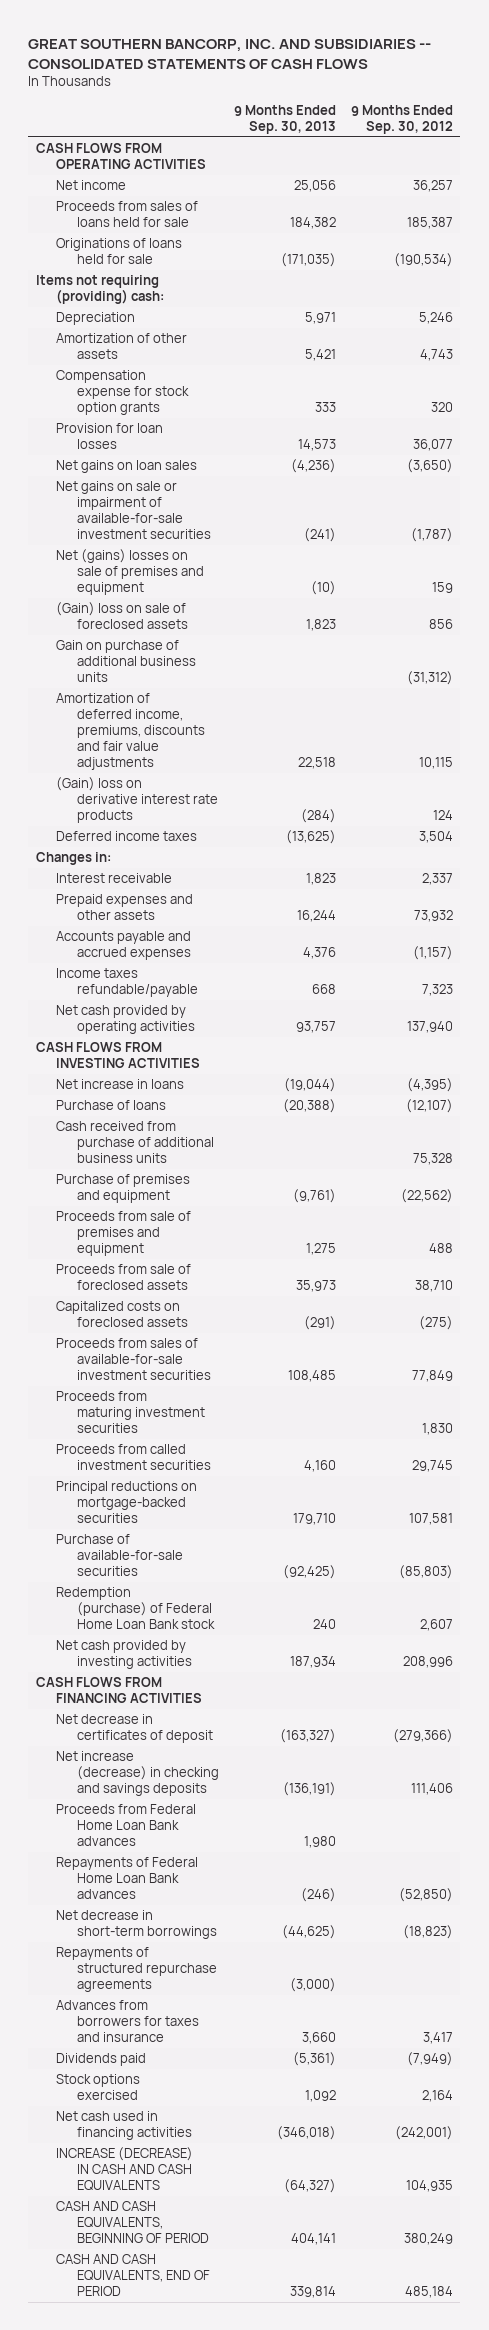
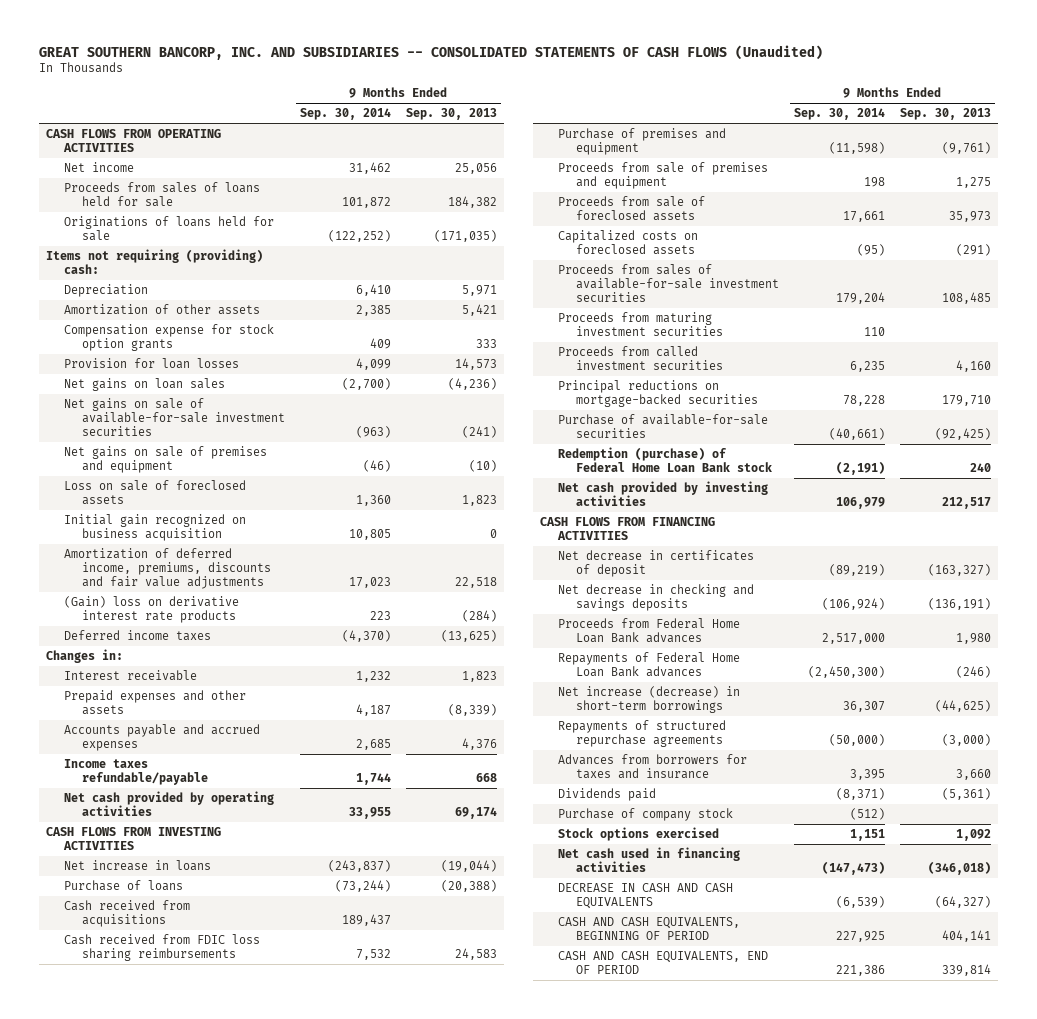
- GREAT SOUTHERN BANCORP, INC. AND SUBSIDIARIES -- CONSOLIDATED STATEMENTS OF CASH FLOWS
+ GREAT SOUTHERN BANCORP, INC. AND SUBSIDIARIES -- CONSOLIDATED STATEMENTS OF CASH FLOWS (Unaudited)
- | 9 Months Ended Sep. 30, 2013 | 9 Months Ended Sep. 30, 2012
+ | 9 Months Ended Sep. 30, 2014 | 9 Months Ended Sep. 30, 2013
- Net gains on sale or impairment of available-for-sale investment securities | (241) | (1,787)
- Net (gains) losses on sale of premises and equipment | (10) | 159
- (Gain) loss on sale of foreclosed assets | 1,823 | 856
- Gain on purchase of additional business units | | (31,312)
+ Net gains on sale of available-for-sale investment securities | (963) | (241)
+ Net gains on sale of premises and equipment | (46) | (10)
+ Loss on sale of foreclosed assets | 1,360 | 1,823
+ Initial gain recognized on business acquisition | 10,805 | 0
- Prepaid expenses and other assets | 16,244 | 73,932
+ Prepaid expenses and other assets | 4,187 | (8,339)
- Net cash provided by operating activities | 93,757 | 137,940
+ Net cash provided by operating activities | 33,955 | 69,174
- Cash received from purchase of additional business units | | 75,328
+ Cash received from acquisitions | 189,437 |
+ Cash received from FDIC loss sharing reimbursements | 7,532 | 24,583
- Net cash provided by investing activities | 187,934 | 208,996
+ Net cash provided by investing activities | 106,979 | 212,517
- Net increase (decrease) in checking and savings deposits | (136,191) | 111,406
+ Net decrease in checking and savings deposits | (106,924) | (136,191)
- Net decrease in short-term borrowings | (44,625) | (18,823)
+ Net increase (decrease) in short-term borrowings | 36,307 | (44,625)
+ Purchase of company stock | (512) |
- INCREASE (DECREASE) IN CASH AND CASH EQUIVALENTS | (64,327) | 104,935
+ DECREASE IN CASH AND CASH EQUIVALENTS | (6,539) | (64,327)

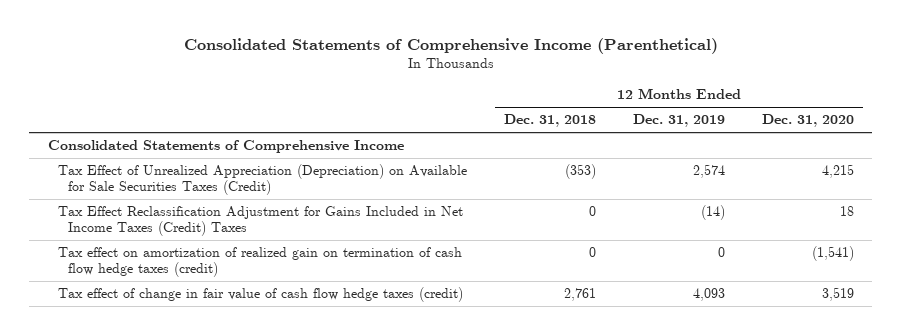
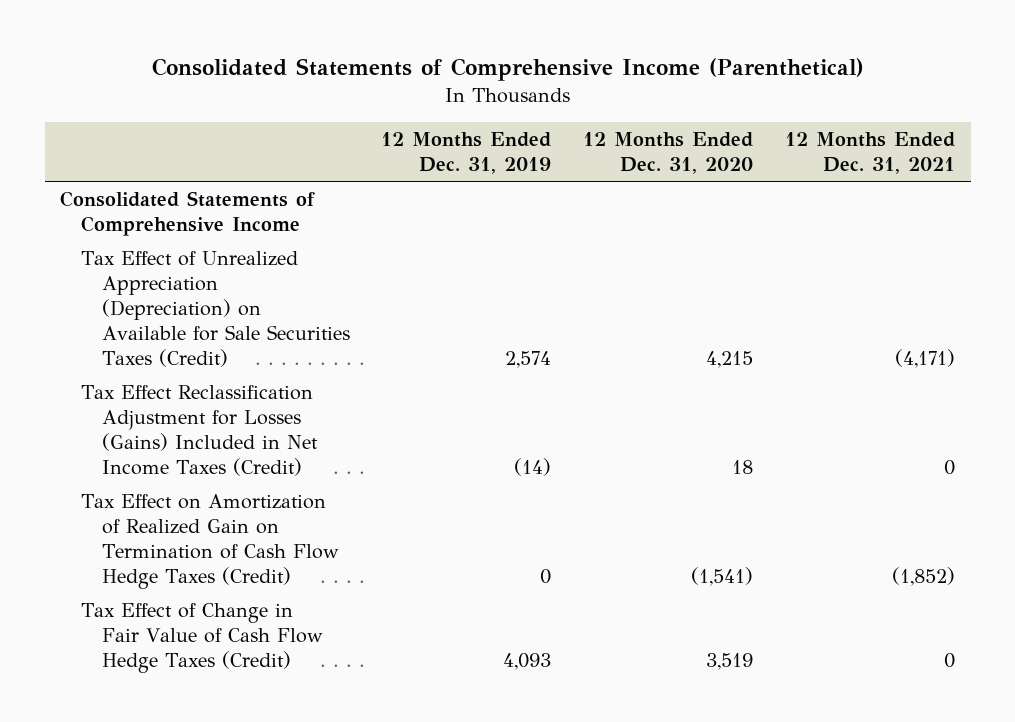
- | 12 Months Ended Dec. 31, 2018 | 12 Months Ended Dec. 31, 2019 | 12 Months Ended Dec. 31, 2020
+ | 12 Months Ended Dec. 31, 2019 | 12 Months Ended Dec. 31, 2020 | 12 Months Ended Dec. 31, 2021
- Tax Effect Reclassification Adjustment for Gains Included in Net Income Taxes (Credit) Taxes | 0 | (14) | 18
- Tax effect on amortization of realized gain on termination of cash flow hedge taxes (credit) | 0 | 0 | (1,541)
- Tax effect of change in fair value of cash flow hedge taxes (credit) | 2,761 | 4,093 | 3,519
+ Tax Effect Reclassification Adjustment for Losses (Gains) Included in Net Income Taxes (Credit) | (14) | 18 | 0
+ Tax Effect on Amortization of Realized Gain on Termination of Cash Flow Hedge Taxes (Credit) | 0 | (1,541) | (1,852)
+ Tax Effect of Change in Fair Value of Cash Flow Hedge Taxes (Credit) | 4,093 | 3,519 | 0

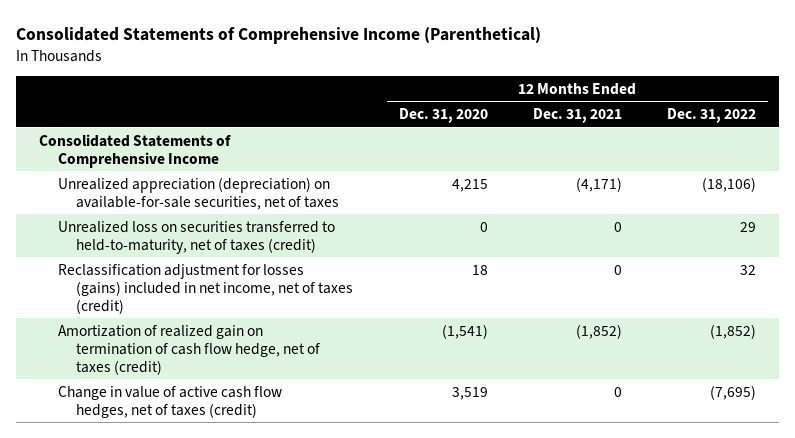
- | 12 Months Ended Dec. 31, 2019 | 12 Months Ended Dec. 31, 2020 | 12 Months Ended Dec. 31, 2021
+ | 12 Months Ended Dec. 31, 2020 | 12 Months Ended Dec. 31, 2021 | 12 Months Ended Dec. 31, 2022
- Tax Effect of Unrealized Appreciation (Depreciation) on Available for Sale Securities Taxes (Credit) | 2,574 | 4,215 | (4,171)
- Tax Effect Reclassification Adjustment for Losses (Gains) Included in Net Income Taxes (Credit) | (14) | 18 | 0
- Tax Effect on Amortization of Realized Gain on Termination of Cash Flow Hedge Taxes (Credit) | 0 | (1,541) | (1,852)
- Tax Effect of Change in Fair Value of Cash Flow Hedge Taxes (Credit) | 4,093 | 3,519 | 0
+ Unrealized appreciation (depreciation) on available-for-sale securities, net of taxes | 4,215 | (4,171) | (18,106)
+ Unrealized loss on securities transferred to held-to-maturity, net of taxes (credit) | 0 | 0 | 29
+ Reclassification adjustment for losses (gains) included in net income, net of taxes (credit) | 18 | 0 | 32
+ Amortization of realized gain on termination of cash flow hedge, net of taxes (credit) | (1,541) | (1,852) | (1,852)
+ Change in value of active cash flow hedges, net of taxes (credit) | 3,519 | 0 | (7,695)

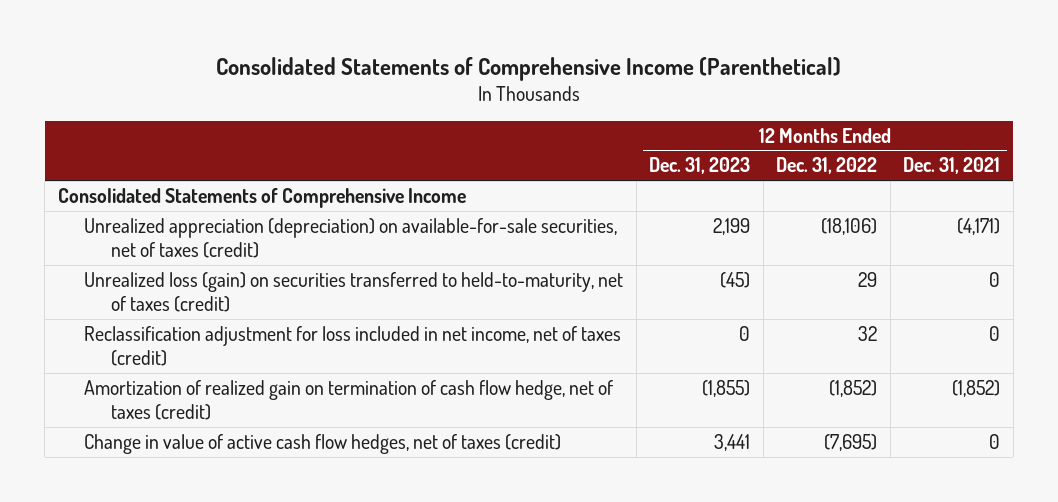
- | 12 Months Ended Dec. 31, 2020 | 12 Months Ended Dec. 31, 2021 | 12 Months Ended Dec. 31, 2022
+ | 12 Months Ended Dec. 31, 2023 | 12 Months Ended Dec. 31, 2022 | 12 Months Ended Dec. 31, 2021
- Unrealized appreciation (depreciation) on available-for-sale securities, net of taxes | 4,215 | (4,171) | (18,106)
- Unrealized loss on securities transferred to held-to-maturity, net of taxes (credit) | 0 | 0 | 29
- Reclassification adjustment for losses (gains) included in net income, net of taxes (credit) | 18 | 0 | 32
+ Unrealized appreciation (depreciation) on available-for-sale securities, net of taxes (credit) | 2,199 | (18,106) | (4,171)
+ Unrealized loss (gain) on securities transferred to held-to-maturity, net of taxes (credit) | (45) | 29 | 0
+ Reclassification adjustment for loss included in net income, net of taxes (credit) | 0 | 32 | 0

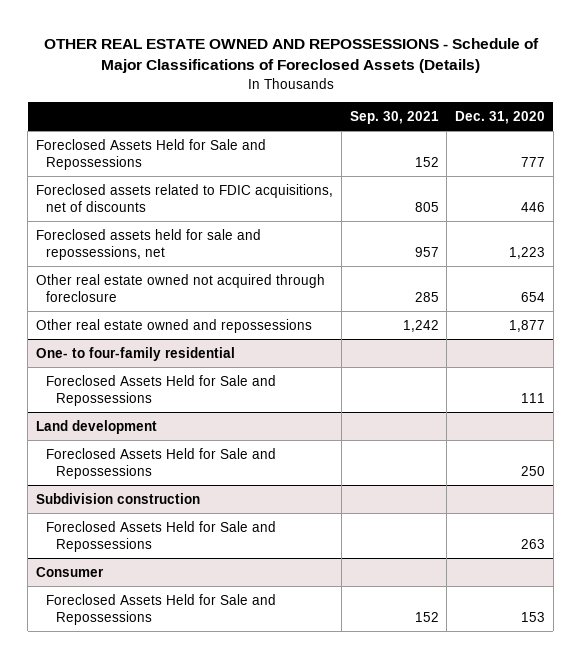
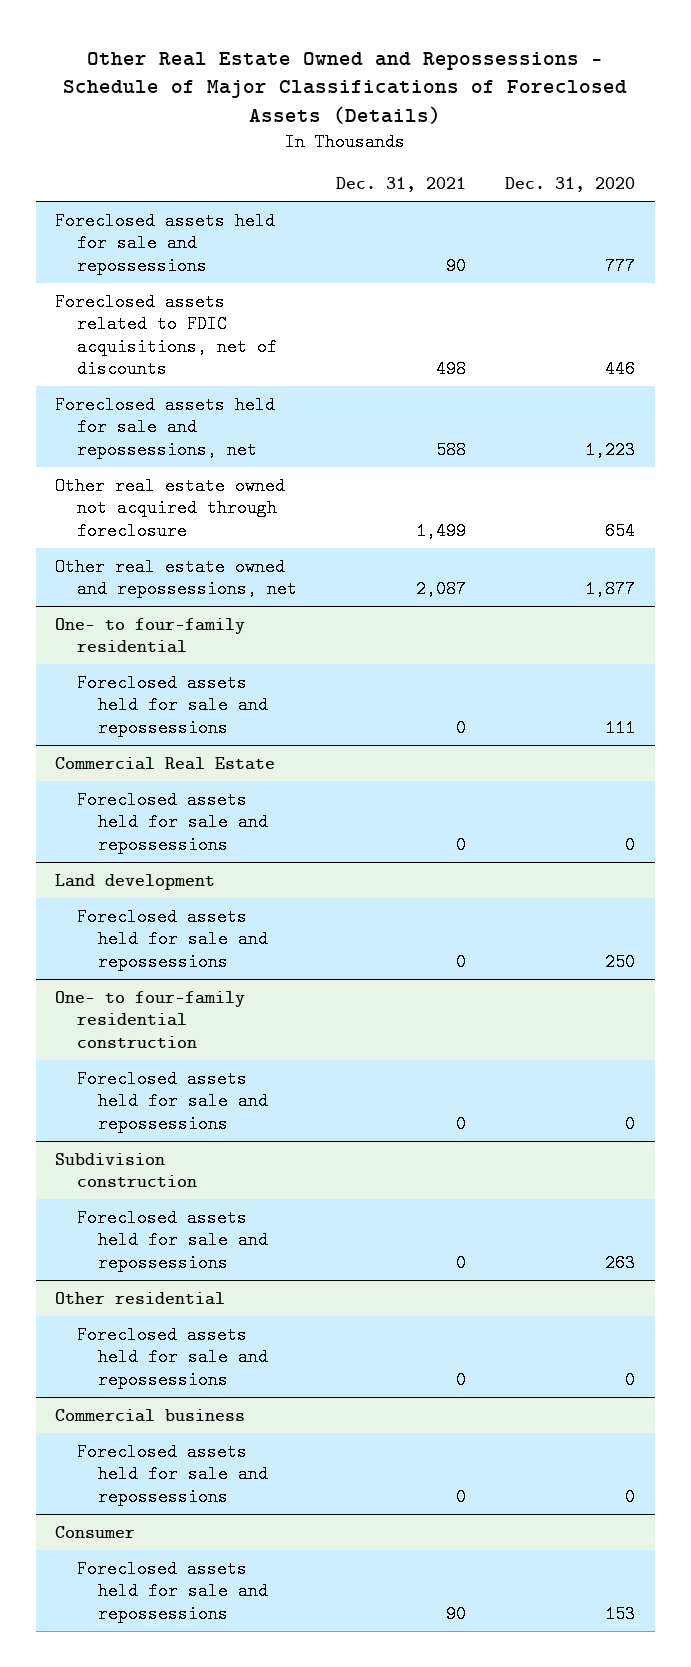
- OTHER REAL ESTATE OWNED AND REPOSSESSIONS - Schedule of Major Classifications of Foreclosed Assets (Details)
+ Other Real Estate Owned and Repossessions - Schedule of Major Classifications of Foreclosed Assets (Details)
- | Sep. 30, 2021 | Dec. 31, 2020
+ | Dec. 31, 2021 | Dec. 31, 2020
- Foreclosed Assets Held for Sale and Repossessions | 152 | 777
+ Foreclosed assets held for sale and repossessions | 90 | 777
- Other real estate owned and repossessions | 1,242 | 1,877
+ Other real estate owned and repossessions, net | 2,087 | 1,877
@ One- to four-family residential
- Foreclosed Assets Held for Sale and Repossessions | | 111
+ Foreclosed assets held for sale and repossessions | 0 | 111
+ Commercial Real Estate
+ Foreclosed assets held for sale and repossessions | 0 | 0
@ Land development
- Foreclosed Assets Held for Sale and Repossessions | | 250
+ Foreclosed assets held for sale and repossessions | 0 | 250
+ One- to four-family residential construction
+ Foreclosed assets held for sale and repossessions | 0 | 0
@ Subdivision construction
- Foreclosed Assets Held for Sale and Repossessions | | 263
+ Foreclosed assets held for sale and repossessions | 0 | 263
+ Other residential
+ Foreclosed assets held for sale and repossessions | 0 | 0
+ Commercial business
+ Foreclosed assets held for sale and repossessions | 0 | 0
@ Consumer
- Foreclosed Assets Held for Sale and Repossessions | 152 | 153
+ Foreclosed assets held for sale and repossessions | 90 | 153

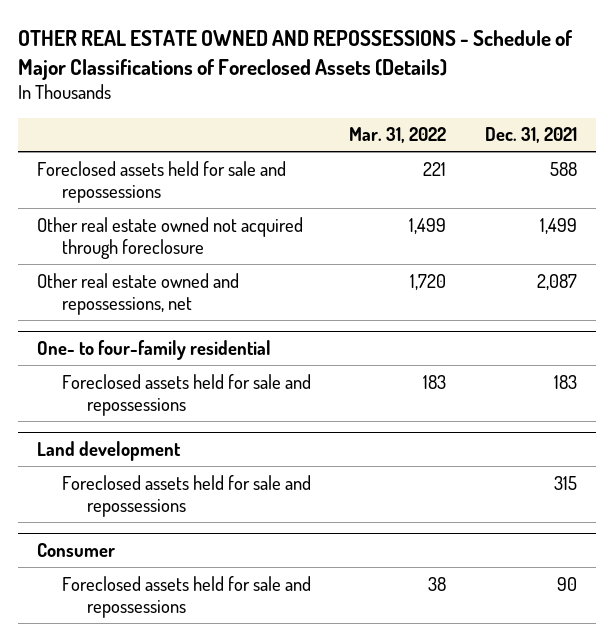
- Other Real Estate Owned and Repossessions - Schedule of Major Classifications of Foreclosed Assets (Details)
+ OTHER REAL ESTATE OWNED AND REPOSSESSIONS - Schedule of Major Classifications of Foreclosed Assets (Details)
- | Dec. 31, 2021 | Dec. 31, 2020
+ | Mar. 31, 2022 | Dec. 31, 2021
- Foreclosed assets held for sale and repossessions | 90 | 777
- Foreclosed assets related to FDIC acquisitions, net of discounts | 498 | 446
- Foreclosed assets held for sale and repossessions, net | 588 | 1,223
+ Foreclosed assets held for sale and repossessions | 221 | 588
@ One- to four-family residential
- Foreclosed assets held for sale and repossessions | 0 | 111
- Commercial Real Estate
- Foreclosed assets held for sale and repossessions | 0 | 0
@ One- to four-family residential
+ Foreclosed assets held for sale and repossessions | 183 | 183
@ Land development
- Foreclosed assets held for sale and repossessions | 0 | 250
- One- to four-family residential construction
- Foreclosed assets held for sale and repossessions | 0 | 0
- Subdivision construction
- Foreclosed assets held for sale and repossessions | 0 | 263
- Other residential
- Foreclosed assets held for sale and repossessions | 0 | 0
- Commercial business
- Foreclosed assets held for sale and repossessions | 0 | 0
@ Land development
+ Foreclosed assets held for sale and repossessions | | 315

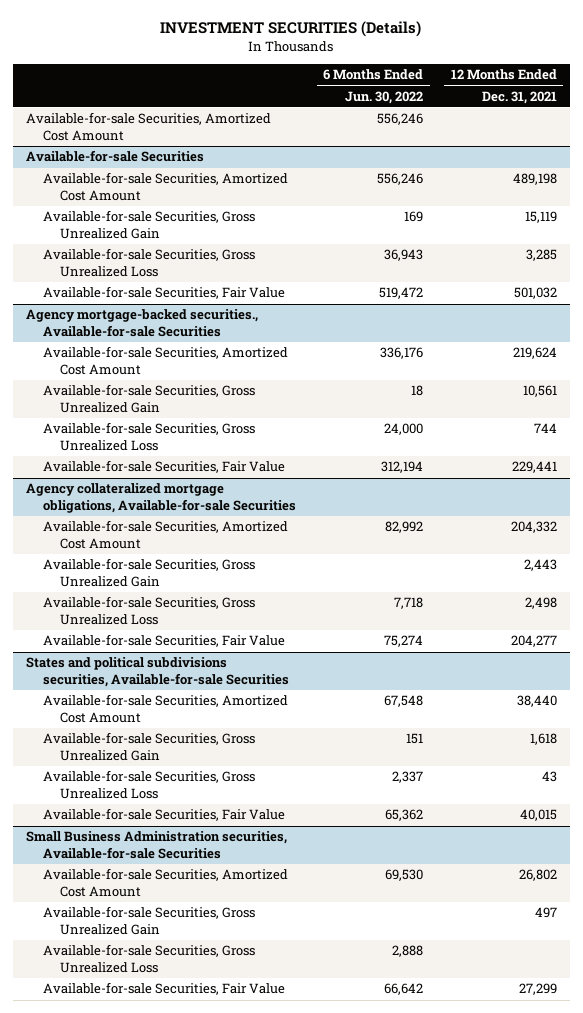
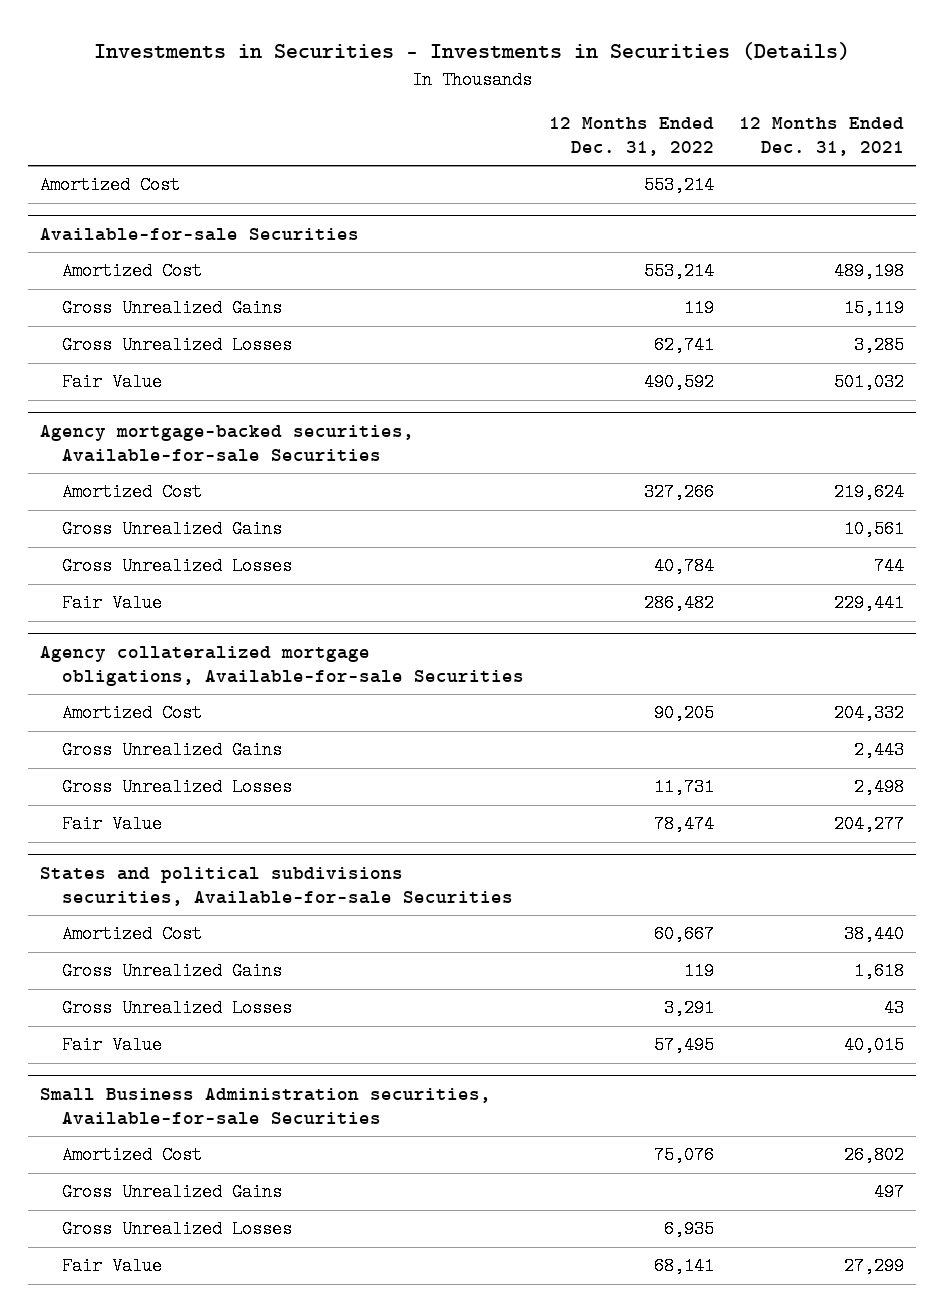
- INVESTMENT SECURITIES (Details)
+ Investments in Securities - Investments in Securities (Details)
- | 6 Months Ended Jun. 30, 2022 | 12 Months Ended Dec. 31, 2021
+ | 12 Months Ended Dec. 31, 2022 | 12 Months Ended Dec. 31, 2021
- Available-for-sale Securities, Amortized Cost Amount | 556,246 |
+ Amortized Cost | 553,214 |
@ Available-for-sale Securities
- Available-for-sale Securities, Amortized Cost Amount | 556,246 | 489,198
- Available-for-sale Securities, Gross Unrealized Gain | 169 | 15,119
- Available-for-sale Securities, Gross Unrealized Loss | 36,943 | 3,285
- Available-for-sale Securities, Fair Value | 519,472 | 501,032
- Agency mortgage-backed securities., Available-for-sale Securities
- Available-for-sale Securities, Amortized Cost Amount | 336,176 | 219,624
- Available-for-sale Securities, Gross Unrealized Gain | 18 | 10,561
- Available-for-sale Securities, Gross Unrealized Loss | 24,000 | 744
- Available-for-sale Securities, Fair Value | 312,194 | 229,441
@ Available-for-sale Securities
+ Amortized Cost | 553,214 | 489,198
+ Gross Unrealized Gains | 119 | 15,119
+ Gross Unrealized Losses | 62,741 | 3,285
+ Fair Value | 490,592 | 501,032
+ Agency mortgage-backed securities, Available-for-sale Securities
+ Amortized Cost | 327,266 | 219,624
+ Gross Unrealized Gains | | 10,561
+ Gross Unrealized Losses | 40,784 | 744
+ Fair Value | 286,482 | 229,441
@ Agency collateralized mortgage obligations, Available-for-sale Securities
- Available-for-sale Securities, Amortized Cost Amount | 82,992 | 204,332
- Available-for-sale Securities, Gross Unrealized Gain | | 2,443
- Available-for-sale Securities, Gross Unrealized Loss | 7,718 | 2,498
- Available-for-sale Securities, Fair Value | 75,274 | 204,277
+ Amortized Cost | 90,205 | 204,332
+ Gross Unrealized Gains | | 2,443
+ Gross Unrealized Losses | 11,731 | 2,498
+ Fair Value | 78,474 | 204,277
@ States and political subdivisions securities, Available-for-sale Securities
- Available-for-sale Securities, Amortized Cost Amount | 67,548 | 38,440
- Available-for-sale Securities, Gross Unrealized Gain | 151 | 1,618
- Available-for-sale Securities, Gross Unrealized Loss | 2,337 | 43
- Available-for-sale Securities, Fair Value | 65,362 | 40,015
+ Amortized Cost | 60,667 | 38,440
+ Gross Unrealized Gains | 119 | 1,618
+ Gross Unrealized Losses | 3,291 | 43
+ Fair Value | 57,495 | 40,015
@ Small Business Administration securities, Available-for-sale Securities
- Available-for-sale Securities, Amortized Cost Amount | 69,530 | 26,802
- Available-for-sale Securities, Gross Unrealized Gain | | 497
- Available-for-sale Securities, Gross Unrealized Loss | 2,888 |
- Available-for-sale Securities, Fair Value | 66,642 | 27,299
+ Amortized Cost | 75,076 | 26,802
+ Gross Unrealized Gains | | 497
+ Gross Unrealized Losses | 6,935 |
+ Fair Value | 68,141 | 27,299

